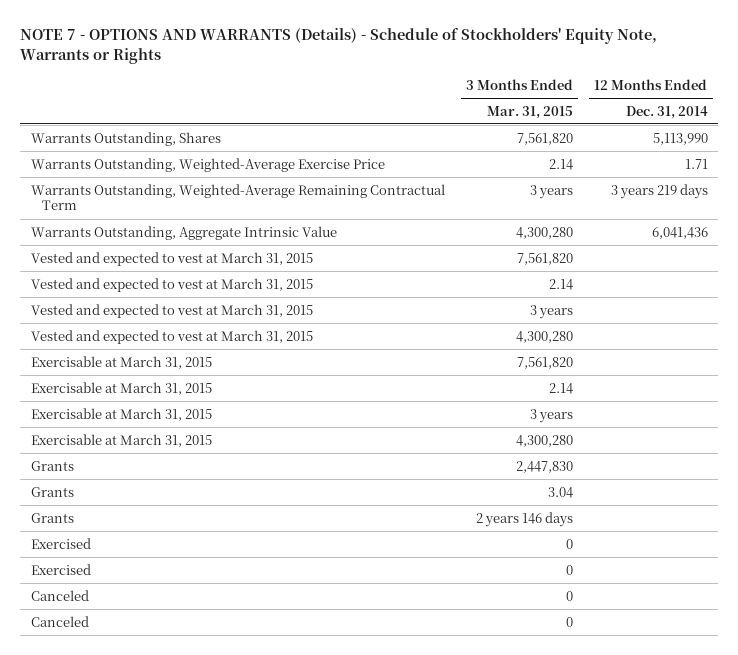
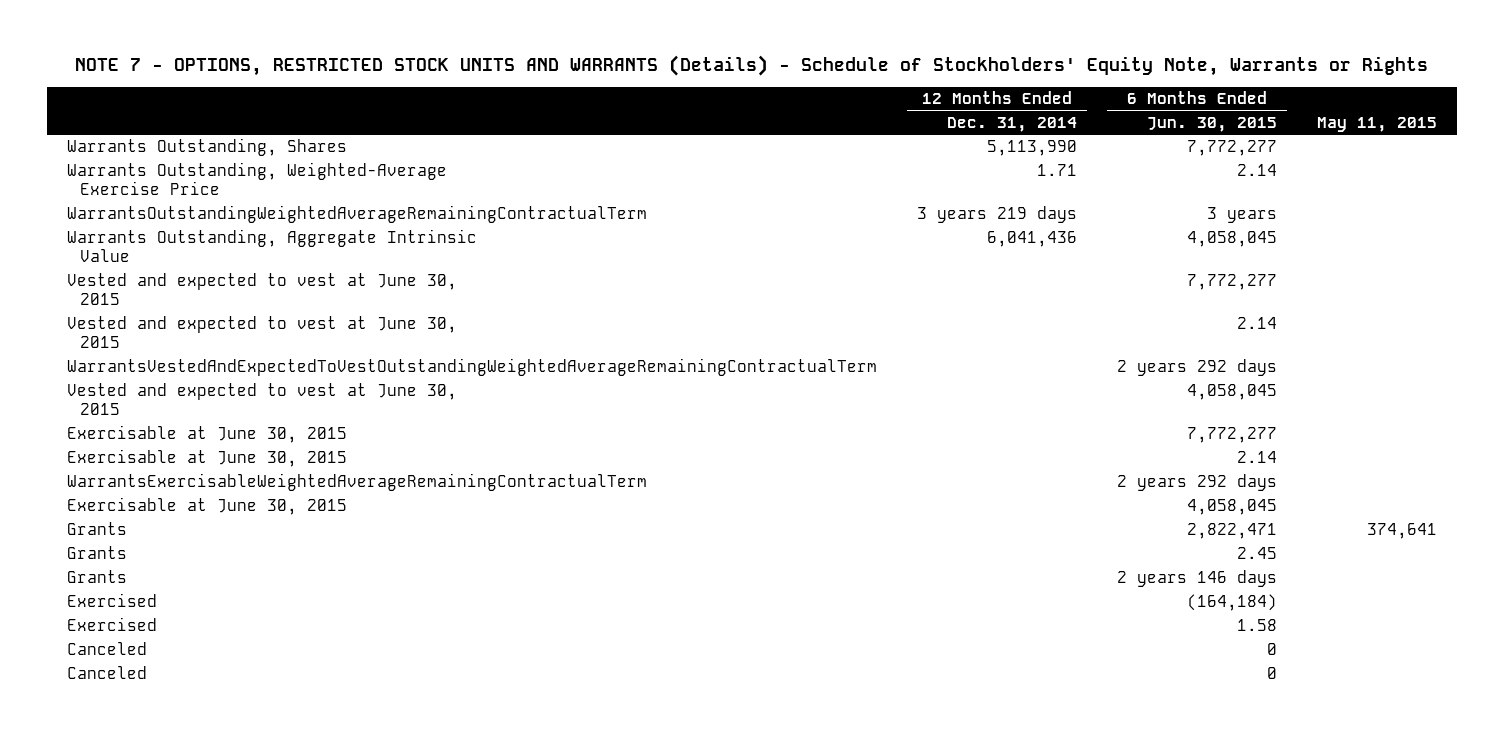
- NOTE 7 - OPTIONS AND WARRANTS (Details) - Schedule of Stockholders' Equity Note, Warrants or Rights
+ NOTE 7 - OPTIONS, RESTRICTED STOCK UNITS AND WARRANTS (Details) - Schedule of Stockholders' Equity Note, Warrants or Rights
- | 3 Months Ended Mar. 31, 2015 | 12 Months Ended Dec. 31, 2014
+ | 12 Months Ended Dec. 31, 2014 | 6 Months Ended Jun. 30, 2015 | May 11, 2015
- Warrants Outstanding, Weighted-Average Remaining Contractual Term | 3 years | 3 years 219 days
+ WarrantsOutstandingWeightedAverageRemainingContractualTerm | 3 years 219 days | 3 years |
- Vested and expected to vest at March 31, 2015 | 7,561,820 |
- Vested and expected to vest at March 31, 2015 | 2.14 |
- Vested and expected to vest at March 31, 2015 | 3 years |
- Vested and expected to vest at March 31, 2015 | 4,300,280 |
- Exercisable at March 31, 2015 | 7,561,820 |
- Exercisable at March 31, 2015 | 2.14 |
- Exercisable at March 31, 2015 | 3 years |
- Exercisable at March 31, 2015 | 4,300,280 |
+ Vested and expected to vest at June 30, 2015 | | 7,772,277 |
+ Vested and expected to vest at June 30, 2015 | | 2.14 |
+ WarrantsVestedAndExpectedToVestOutstandingWeightedAverageRemainingContractualTerm | | 2 years 292 days |
+ Vested and expected to vest at June 30, 2015 | | 4,058,045 |
+ Exercisable at June 30, 2015 | | 7,772,277 |
+ Exercisable at June 30, 2015 | | 2.14 |
+ WarrantsExercisableWeightedAverageRemainingContractualTerm | | 2 years 292 days |
+ Exercisable at June 30, 2015 | | 4,058,045 |

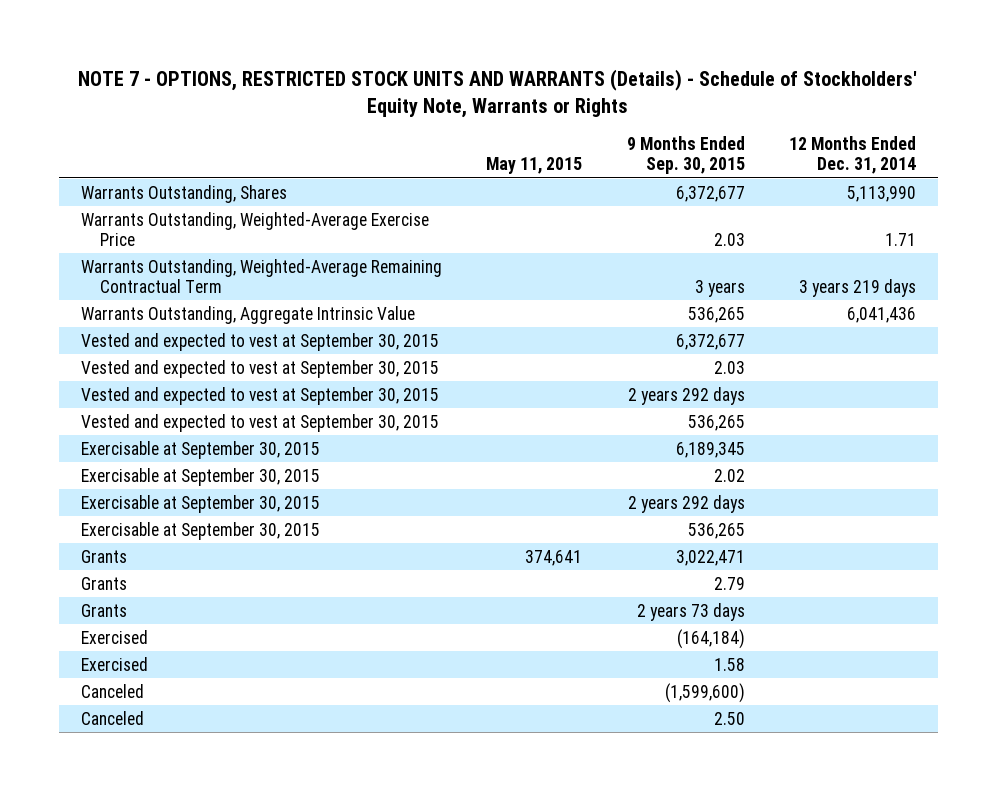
- | 12 Months Ended Dec. 31, 2014 | 6 Months Ended Jun. 30, 2015 | May 11, 2015
+ | May 11, 2015 | 9 Months Ended Sep. 30, 2015 | 12 Months Ended Dec. 31, 2014
- WarrantsOutstandingWeightedAverageRemainingContractualTerm | 3 years 219 days | 3 years |
+ Warrants Outstanding, Weighted-Average Remaining Contractual Term | | 3 years | 3 years 219 days
- Vested and expected to vest at June 30, 2015 | | 7,772,277 |
- Vested and expected to vest at June 30, 2015 | | 2.14 |
- WarrantsVestedAndExpectedToVestOutstandingWeightedAverageRemainingContractualTerm | | 2 years 292 days |
- Vested and expected to vest at June 30, 2015 | | 4,058,045 |
- Exercisable at June 30, 2015 | | 7,772,277 |
- Exercisable at June 30, 2015 | | 2.14 |
- WarrantsExercisableWeightedAverageRemainingContractualTerm | | 2 years 292 days |
- Exercisable at June 30, 2015 | | 4,058,045 |
+ Vested and expected to vest at September 30, 2015 | | 6,372,677 |
+ Vested and expected to vest at September 30, 2015 | | 2.03 |
+ Vested and expected to vest at September 30, 2015 | | 2 years 292 days |
+ Vested and expected to vest at September 30, 2015 | | 536,265 |
+ Exercisable at September 30, 2015 | | 6,189,345 |
+ Exercisable at September 30, 2015 | | 2.02 |
+ Exercisable at September 30, 2015 | | 2 years 292 days |
+ Exercisable at September 30, 2015 | | 536,265 |

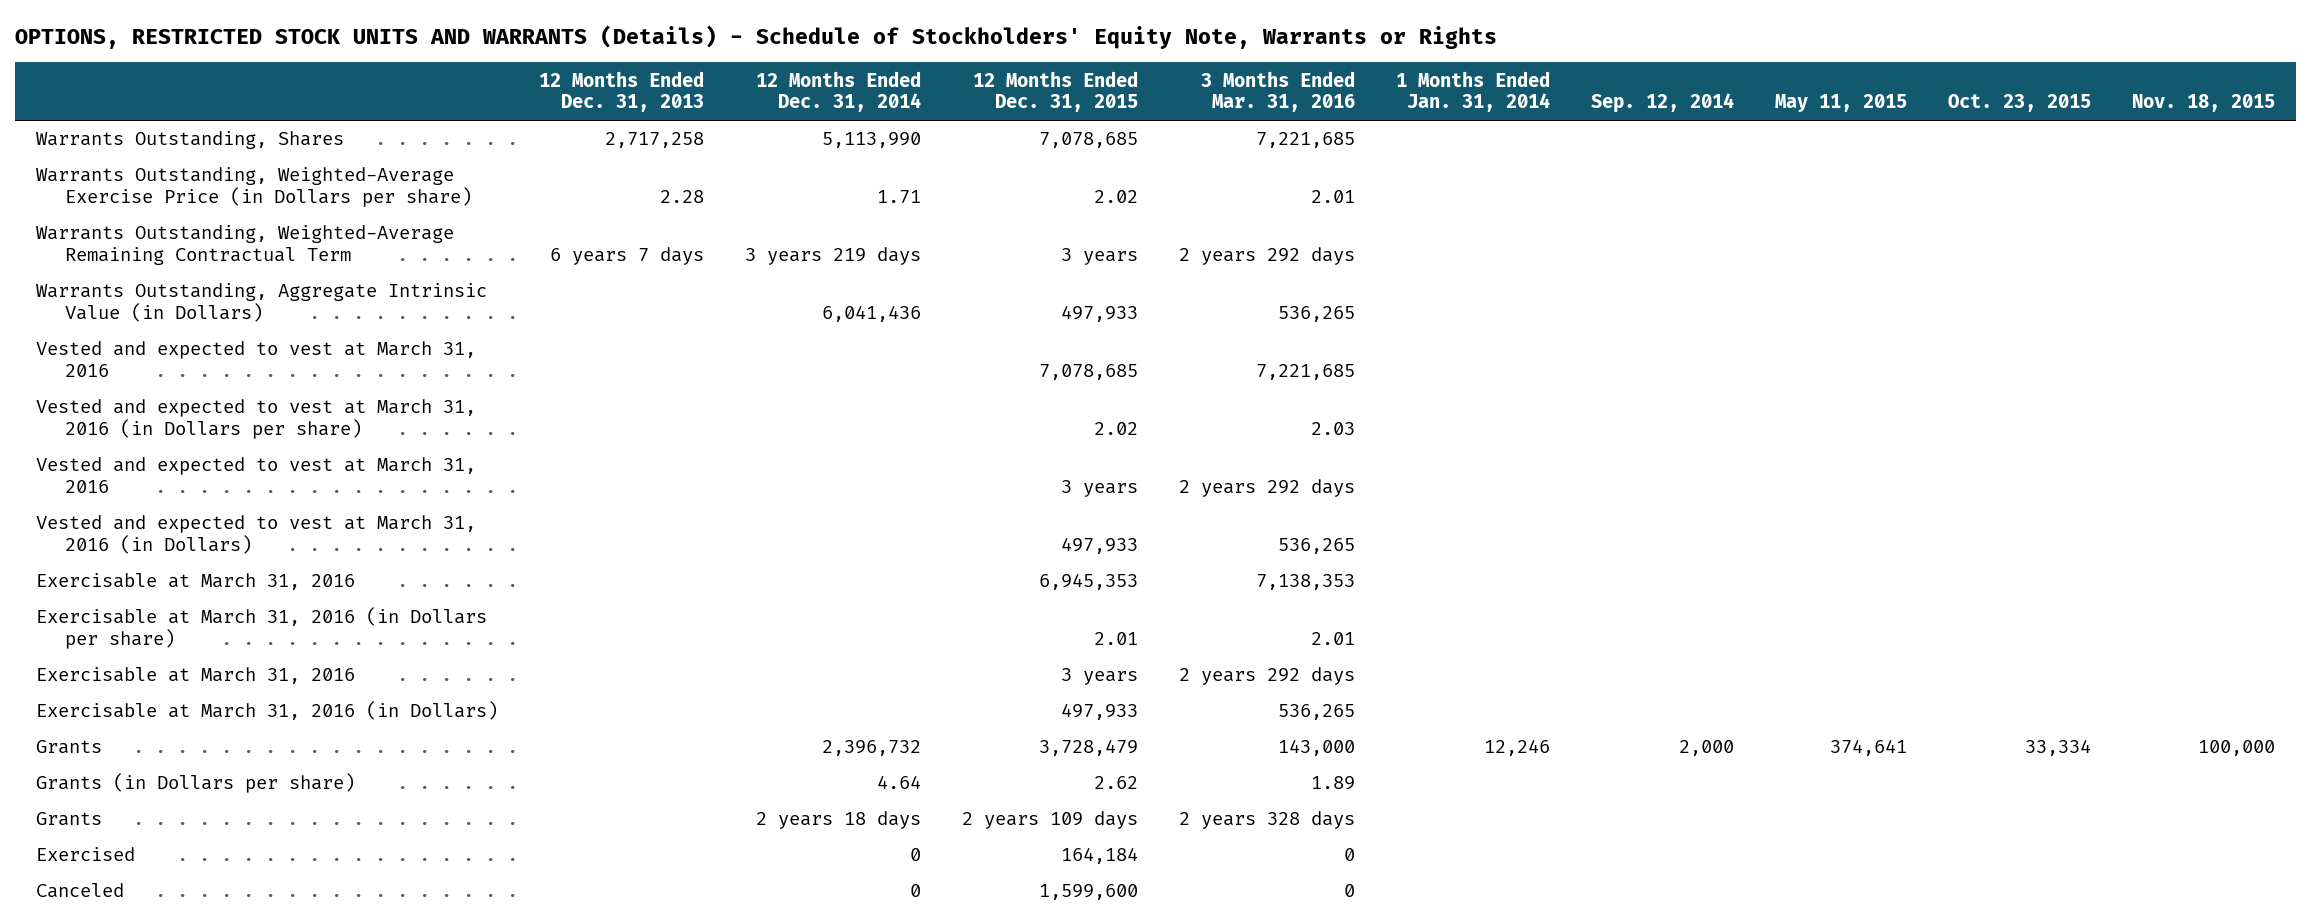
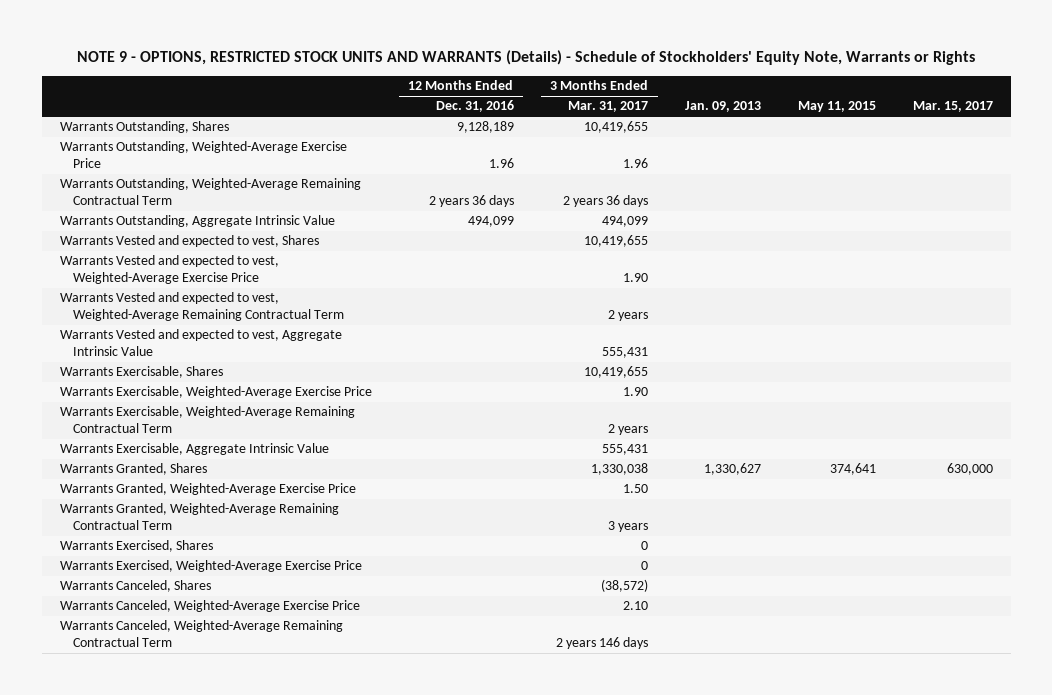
- OPTIONS, RESTRICTED STOCK UNITS AND WARRANTS (Details) - Schedule of Stockholders' Equity Note, Warrants or Rights
+ NOTE 9 - OPTIONS, RESTRICTED STOCK UNITS AND WARRANTS (Details) - Schedule of Stockholders' Equity Note, Warrants or Rights
- | 12 Months Ended Dec. 31, 2013 | 12 Months Ended Dec. 31, 2014 | 12 Months Ended Dec. 31, 2015 | 3 Months Ended Mar. 31, 2016 | 1 Months Ended Jan. 31, 2014 | Sep. 12, 2014 | May 11, 2015 | Oct. 23, 2015 | Nov. 18, 2015
+ | 12 Months Ended Dec. 31, 2016 | 3 Months Ended Mar. 31, 2017 | Jan. 09, 2013 | May 11, 2015 | Mar. 15, 2017
- Warrants Outstanding, Weighted-Average Exercise Price (in Dollars per share) | 2.28 | 1.71 | 2.02 | 2.01 | | | | |
+ Warrants Outstanding, Weighted-Average Exercise Price | 1.96 | 1.96 | | |
- Warrants Outstanding, Aggregate Intrinsic Value (in Dollars) | | 6,041,436 | 497,933 | 536,265 | | | | |
- Vested and expected to vest at March 31, 2016 | | | 7,078,685 | 7,221,685 | | | | |
- Vested and expected to vest at March 31, 2016 (in Dollars per share) | | | 2.02 | 2.03 | | | | |
- Vested and expected to vest at March 31, 2016 | | | 3 years | 2 years 292 days | | | | |
- Vested and expected to vest at March 31, 2016 (in Dollars) | | | 497,933 | 536,265 | | | | |
- Exercisable at March 31, 2016 | | | 6,945,353 | 7,138,353 | | | | |
- Exercisable at March 31, 2016 (in Dollars per share) | | | 2.01 | 2.01 | | | | |
- Exercisable at March 31, 2016 | | | 3 years | 2 years 292 days | | | | |
- Exercisable at March 31, 2016 (in Dollars) | | | 497,933 | 536,265 | | | | |
- Grants | | 2,396,732 | 3,728,479 | 143,000 | 12,246 | 2,000 | 374,641 | 33,334 | 100,000
- Grants (in Dollars per share) | | 4.64 | 2.62 | 1.89 | | | | |
- Grants | | 2 years 18 days | 2 years 109 days | 2 years 328 days | | | | |
- Exercised | | 0 | 164,184 | 0 | | | | |
- Canceled | | 0 | 1,599,600 | 0 | | | | |
+ Warrants Outstanding, Aggregate Intrinsic Value | 494,099 | 494,099 | | |
+ Warrants Vested and expected to vest, Shares | | 10,419,655 | | |
+ Warrants Vested and expected to vest, Weighted-Average Exercise Price | | 1.90 | | |
+ Warrants Vested and expected to vest, Weighted-Average Remaining Contractual Term | | 2 years | | |
+ Warrants Vested and expected to vest, Aggregate Intrinsic Value | | 555,431 | | |
+ Warrants Exercisable, Shares | | 10,419,655 | | |
+ Warrants Exercisable, Weighted-Average Exercise Price | | 1.90 | | |
+ Warrants Exercisable, Weighted-Average Remaining Contractual Term | | 2 years | | |
+ Warrants Exercisable, Aggregate Intrinsic Value | | 555,431 | | |
+ Warrants Granted, Shares | | 1,330,038 | 1,330,627 | 374,641 | 630,000
+ Warrants Granted, Weighted-Average Exercise Price | | 1.50 | | |
+ Warrants Granted, Weighted-Average Remaining Contractual Term | | 3 years | | |
+ Warrants Exercised, Shares | | 0 | | |
+ Warrants Exercised, Weighted-Average Exercise Price | | 0 | | |
+ Warrants Canceled, Shares | | (38,572) | | |
+ Warrants Canceled, Weighted-Average Exercise Price | | 2.10 | | |
+ Warrants Canceled, Weighted-Average Remaining Contractual Term | | 2 years 146 days | | |

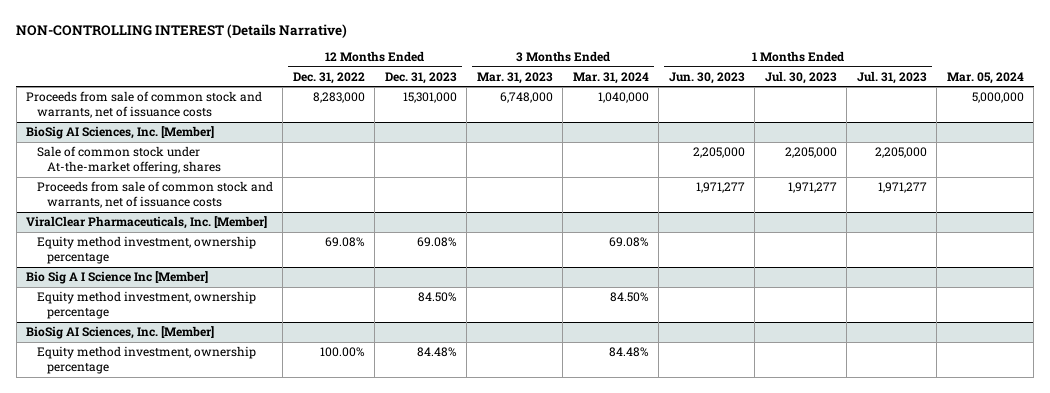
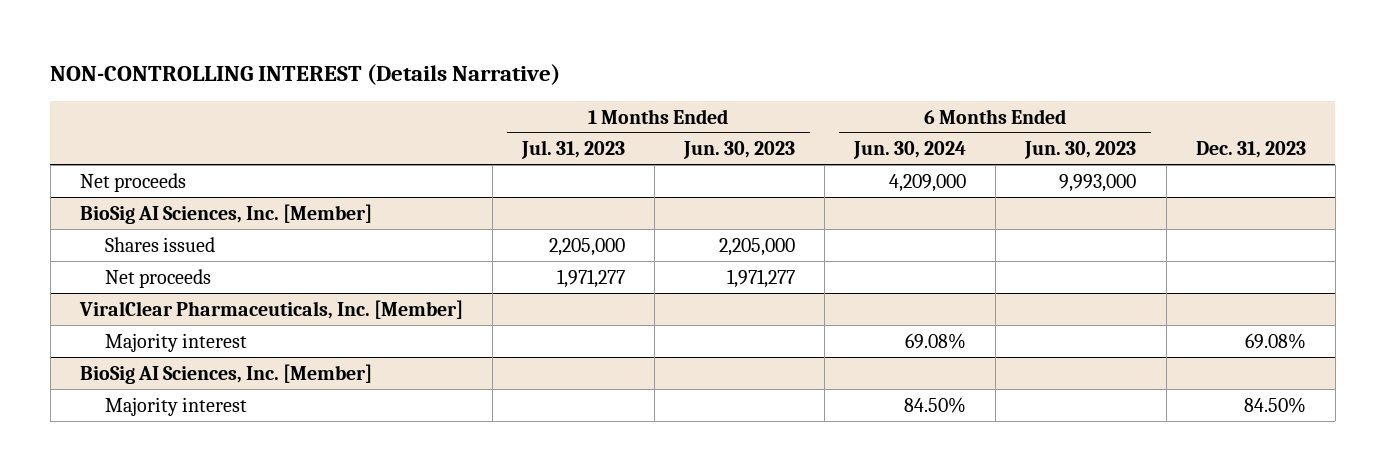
- | 12 Months Ended Dec. 31, 2022 | 12 Months Ended Dec. 31, 2023 | 3 Months Ended Mar. 31, 2023 | 3 Months Ended Mar. 31, 2024 | 1 Months Ended Jun. 30, 2023 | 1 Months Ended Jul. 30, 2023 | 1 Months Ended Jul. 31, 2023 | Mar. 05, 2024
+ | 1 Months Ended Jul. 31, 2023 | 1 Months Ended Jun. 30, 2023 | 6 Months Ended Jun. 30, 2024 | 6 Months Ended Jun. 30, 2023 | Dec. 31, 2023
- Proceeds from sale of common stock and warrants, net of issuance costs | 8,283,000 | 15,301,000 | 6,748,000 | 1,040,000 | | | | 5,000,000
+ Net proceeds | | | 4,209,000 | 9,993,000 |
@ BioSig AI Sciences, Inc. [Member]
- Sale of common stock under At-the-market offering, shares | | | | | 2,205,000 | 2,205,000 | 2,205,000 |
- Proceeds from sale of common stock and warrants, net of issuance costs | | | | | 1,971,277 | 1,971,277 | 1,971,277 |
+ Shares issued | 2,205,000 | 2,205,000 | | |
+ Net proceeds | 1,971,277 | 1,971,277 | | |
@ ViralClear Pharmaceuticals, Inc. [Member]
- Equity method investment, ownership percentage | 69.08% | 69.08% | | 69.08% | | | |
- Bio Sig A I Science Inc [Member]
- Equity method investment, ownership percentage | | 84.50% | | 84.50% | | | |
@ ViralClear Pharmaceuticals, Inc. [Member]
+ Majority interest | | | 69.08% | | 69.08%
@ BioSig AI Sciences, Inc. [Member]
- Equity method investment, ownership percentage | 100.00% | 84.48% | | 84.48% | | | |
+ Majority interest | | | 84.50% | | 84.50%

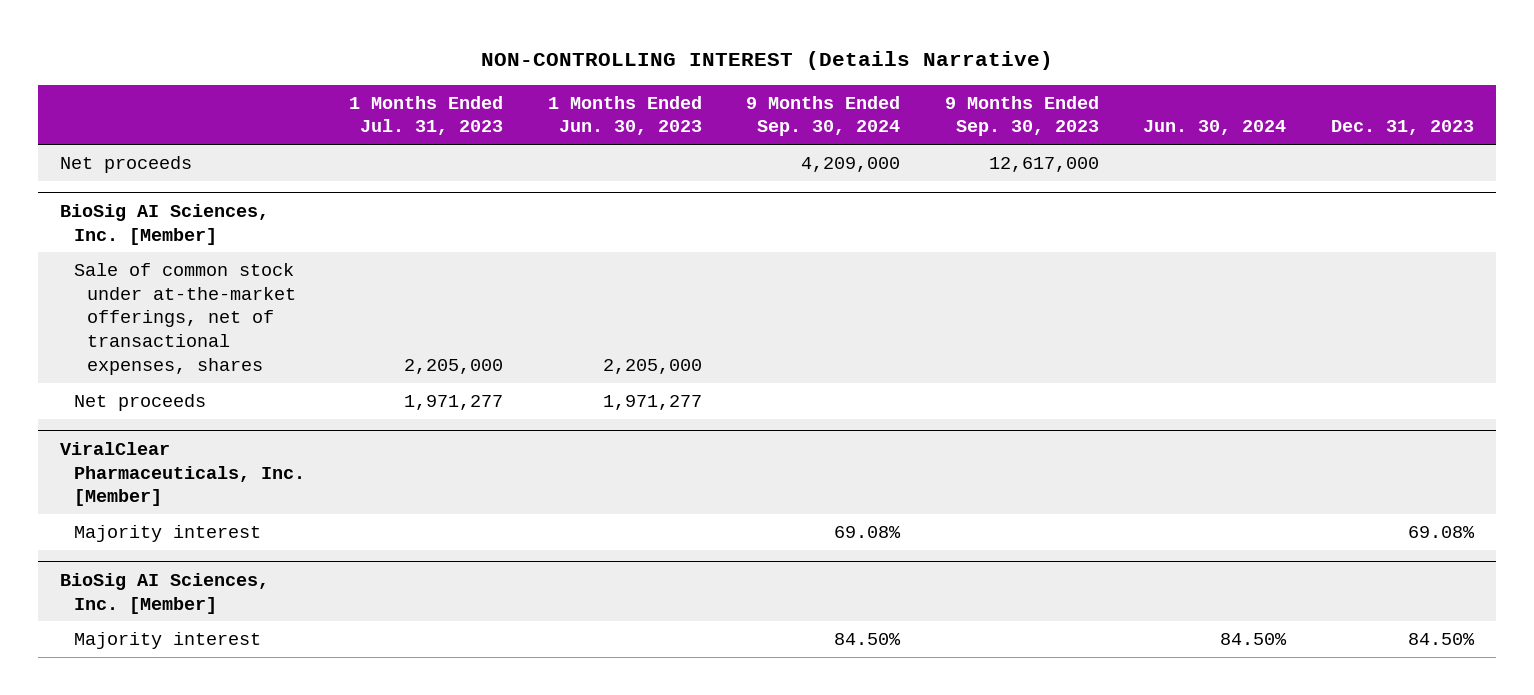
- | 1 Months Ended Jul. 31, 2023 | 1 Months Ended Jun. 30, 2023 | 6 Months Ended Jun. 30, 2024 | 6 Months Ended Jun. 30, 2023 | Dec. 31, 2023
+ | 1 Months Ended Jul. 31, 2023 | 1 Months Ended Jun. 30, 2023 | 9 Months Ended Sep. 30, 2024 | 9 Months Ended Sep. 30, 2023 | Jun. 30, 2024 | Dec. 31, 2023
@ BioSig AI Sciences, Inc. [Member]
- Shares issued | 2,205,000 | 2,205,000 | | |
+ Sale of common stock under at-the-market offerings, net of transactional expenses, shares | 2,205,000 | 2,205,000 | | | |

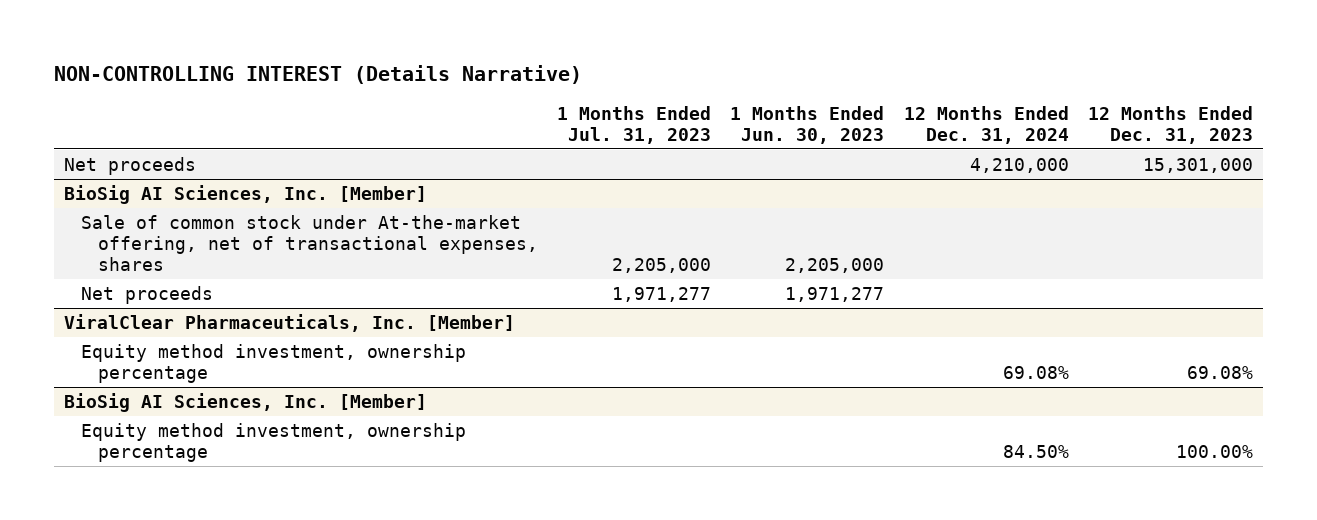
- | 1 Months Ended Jul. 31, 2023 | 1 Months Ended Jun. 30, 2023 | 9 Months Ended Sep. 30, 2024 | 9 Months Ended Sep. 30, 2023 | Jun. 30, 2024 | Dec. 31, 2023
+ | 1 Months Ended Jul. 31, 2023 | 1 Months Ended Jun. 30, 2023 | 12 Months Ended Dec. 31, 2024 | 12 Months Ended Dec. 31, 2023
@ BioSig AI Sciences, Inc. [Member]
- Sale of common stock under at-the-market offerings, net of transactional expenses, shares | 2,205,000 | 2,205,000 | | | |
+ Sale of common stock under At-the-market offering, net of transactional expenses, shares | 2,205,000 | 2,205,000 | |
@ ViralClear Pharmaceuticals, Inc. [Member]
- Majority interest | | | 69.08% | | | 69.08%
+ Equity method investment, ownership percentage | | | 69.08% | 69.08%
@ BioSig AI Sciences, Inc. [Member]
- Majority interest | | | 84.50% | | 84.50% | 84.50%
+ Equity method investment, ownership percentage | | | 84.50% | 100.00%

